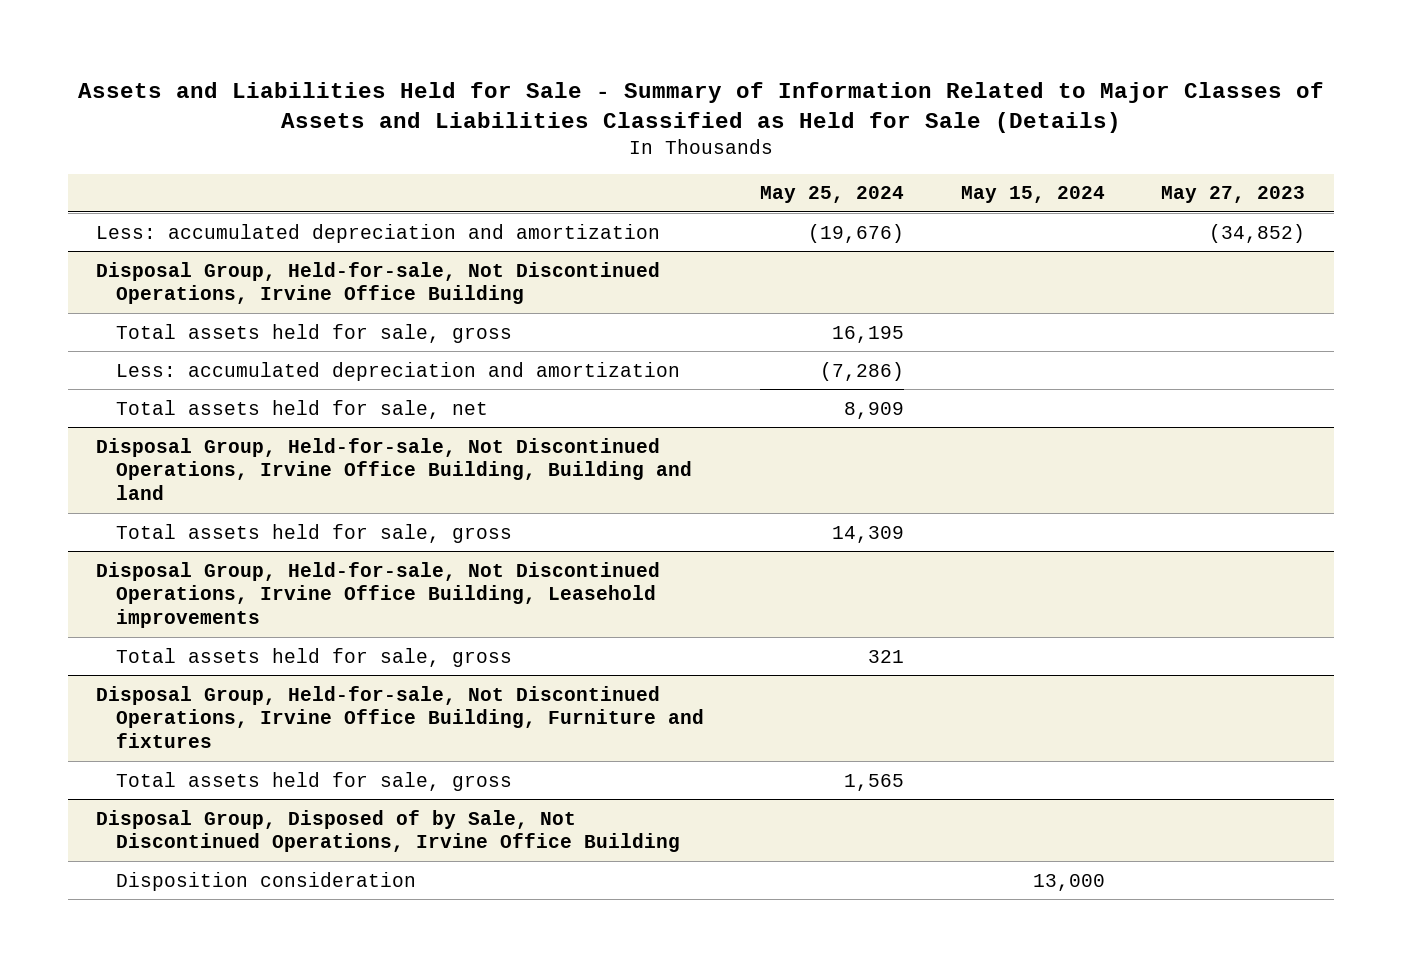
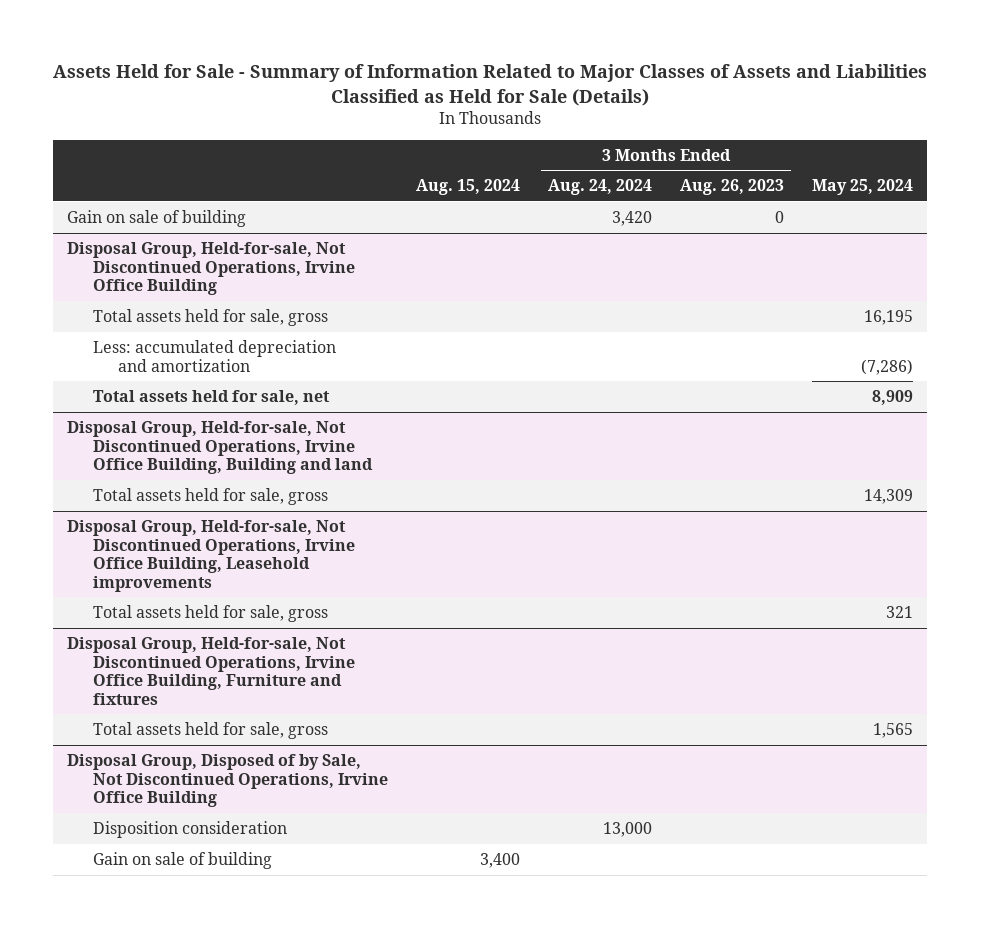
- Assets and Liabilities Held for Sale - Summary of Information Related to Major Classes of Assets and Liabilities Classified as Held for Sale (Details)
+ Assets Held for Sale - Summary of Information Related to Major Classes of Assets and Liabilities Classified as Held for Sale (Details)
- | May 25, 2024 | May 15, 2024 | May 27, 2023
+ | Aug. 15, 2024 | 3 Months Ended Aug. 24, 2024 | 3 Months Ended Aug. 26, 2023 | May 25, 2024
- Less: accumulated depreciation and amortization | (19,676) | | (34,852)
+ Gain on sale of building | | 3,420 | 0 |
@ Disposal Group, Disposed of by Sale, Not Discontinued Operations, Irvine Office Building
+ Gain on sale of building | 3,400 | | |

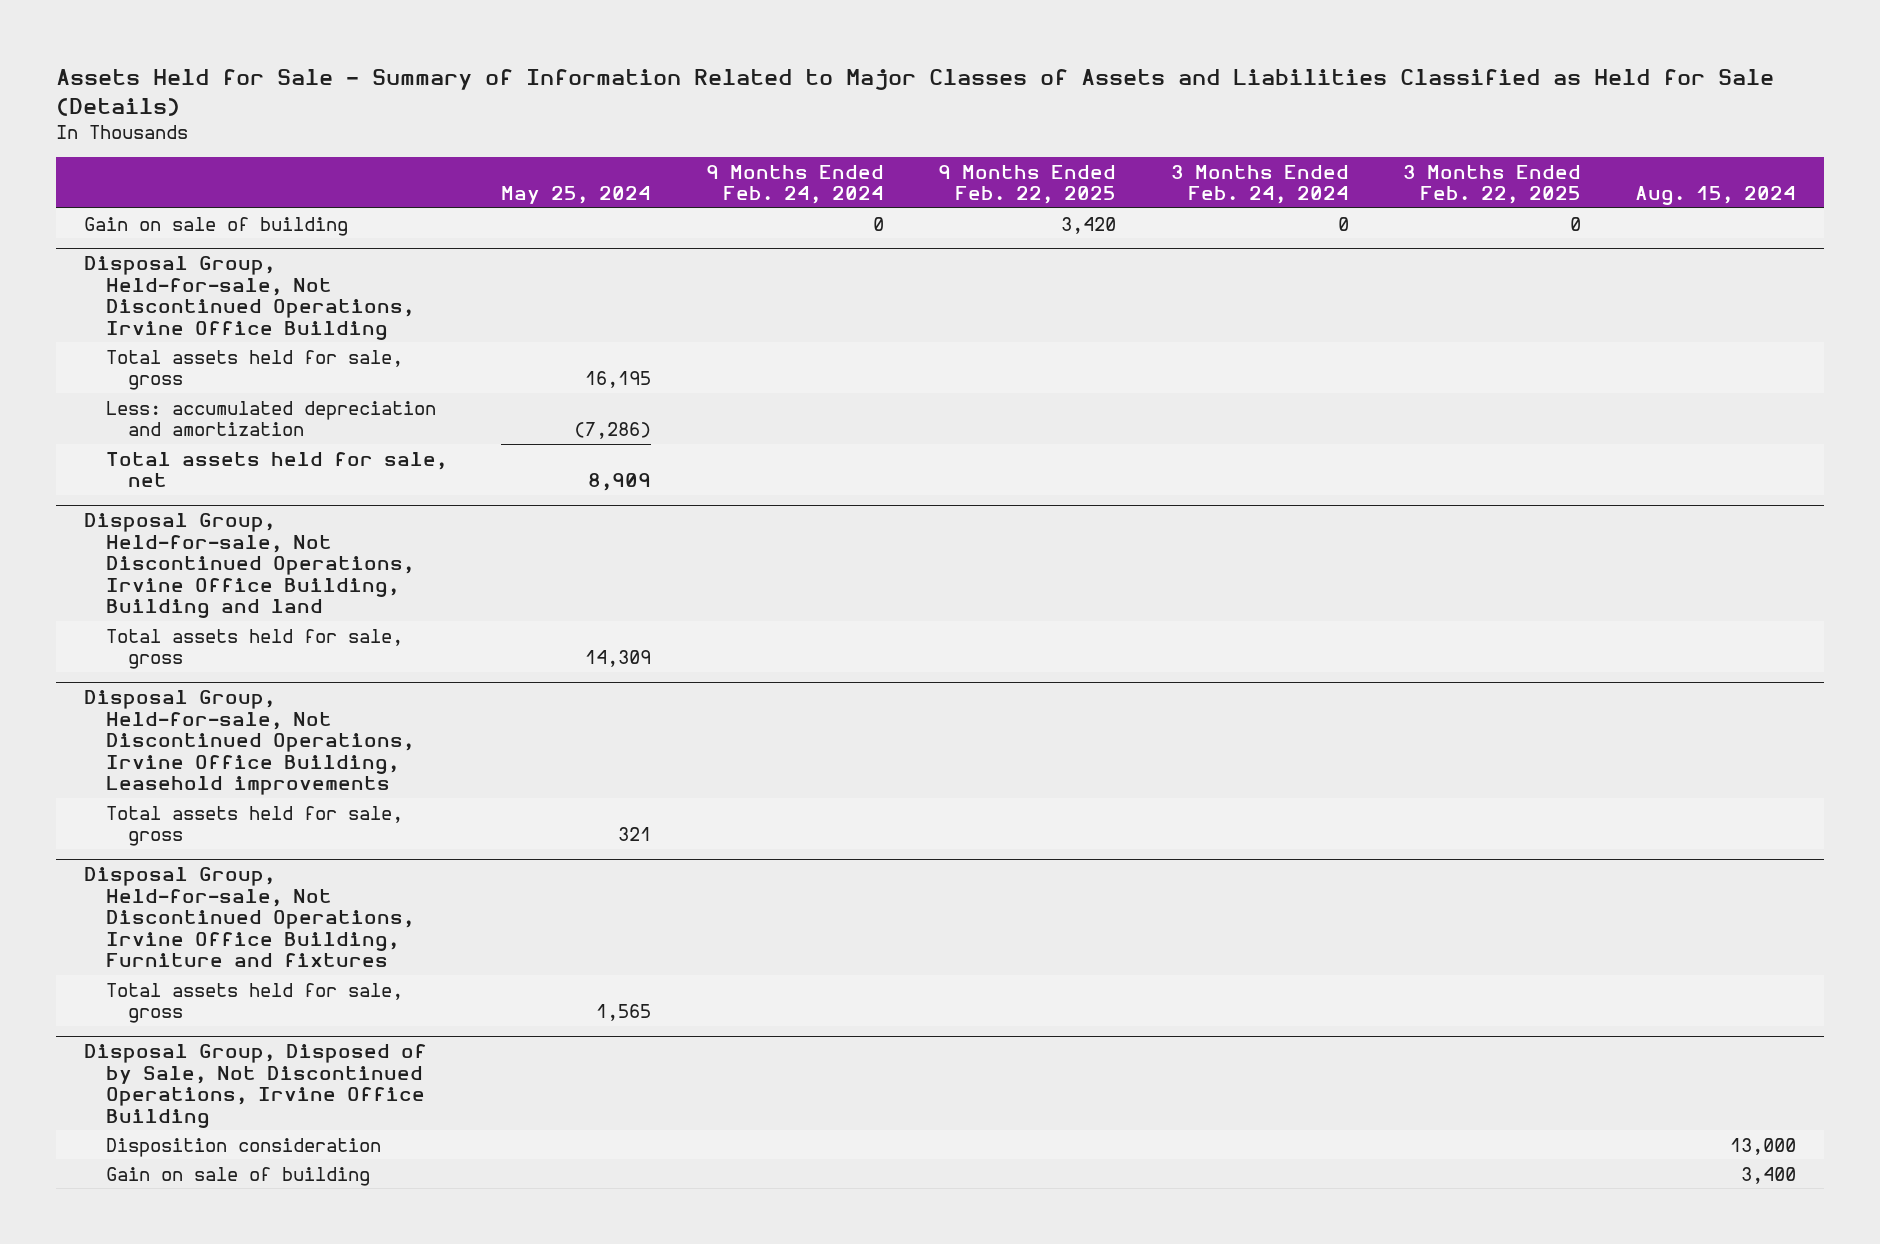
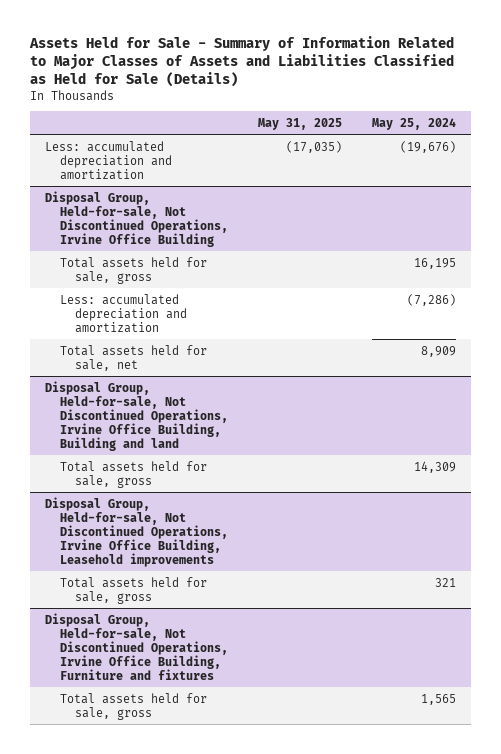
- | May 25, 2024 | 9 Months Ended Feb. 24, 2024 | 9 Months Ended Feb. 22, 2025 | 3 Months Ended Feb. 24, 2024 | 3 Months Ended Feb. 22, 2025 | Aug. 15, 2024
+ | May 31, 2025 | May 25, 2024
- Gain on sale of building | | 0 | 3,420 | 0 | 0 |
+ Less: accumulated depreciation and amortization | (17,035) | (19,676)
- Disposal Group, Disposed of by Sale, Not Discontinued Operations, Irvine Office Building
- Disposition consideration | | | | | | 13,000
- Gain on sale of building | | | | | | 3,400

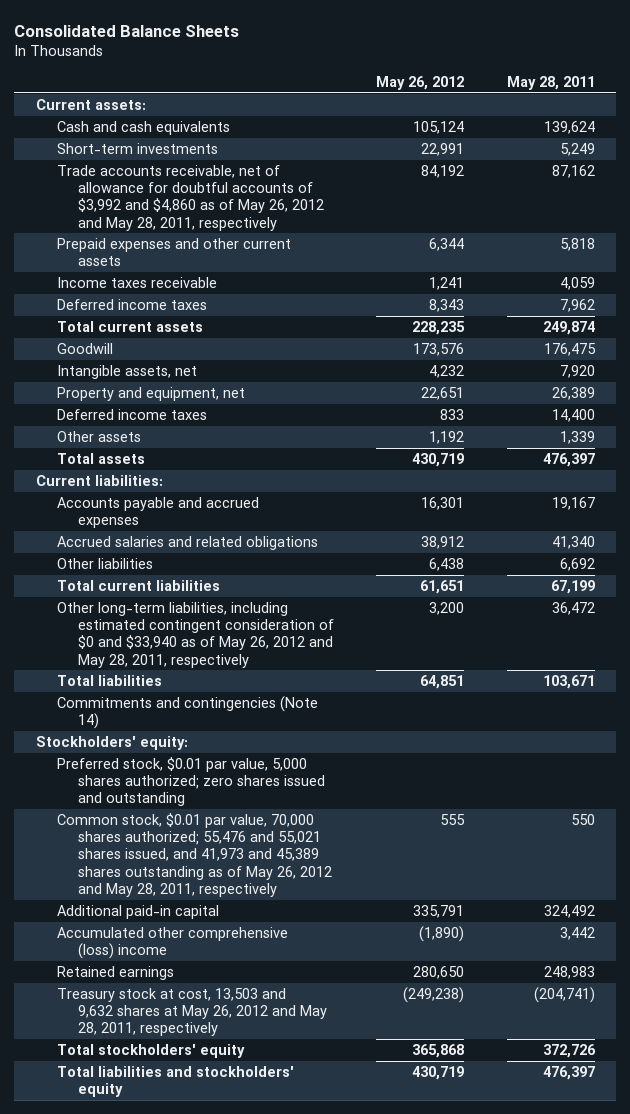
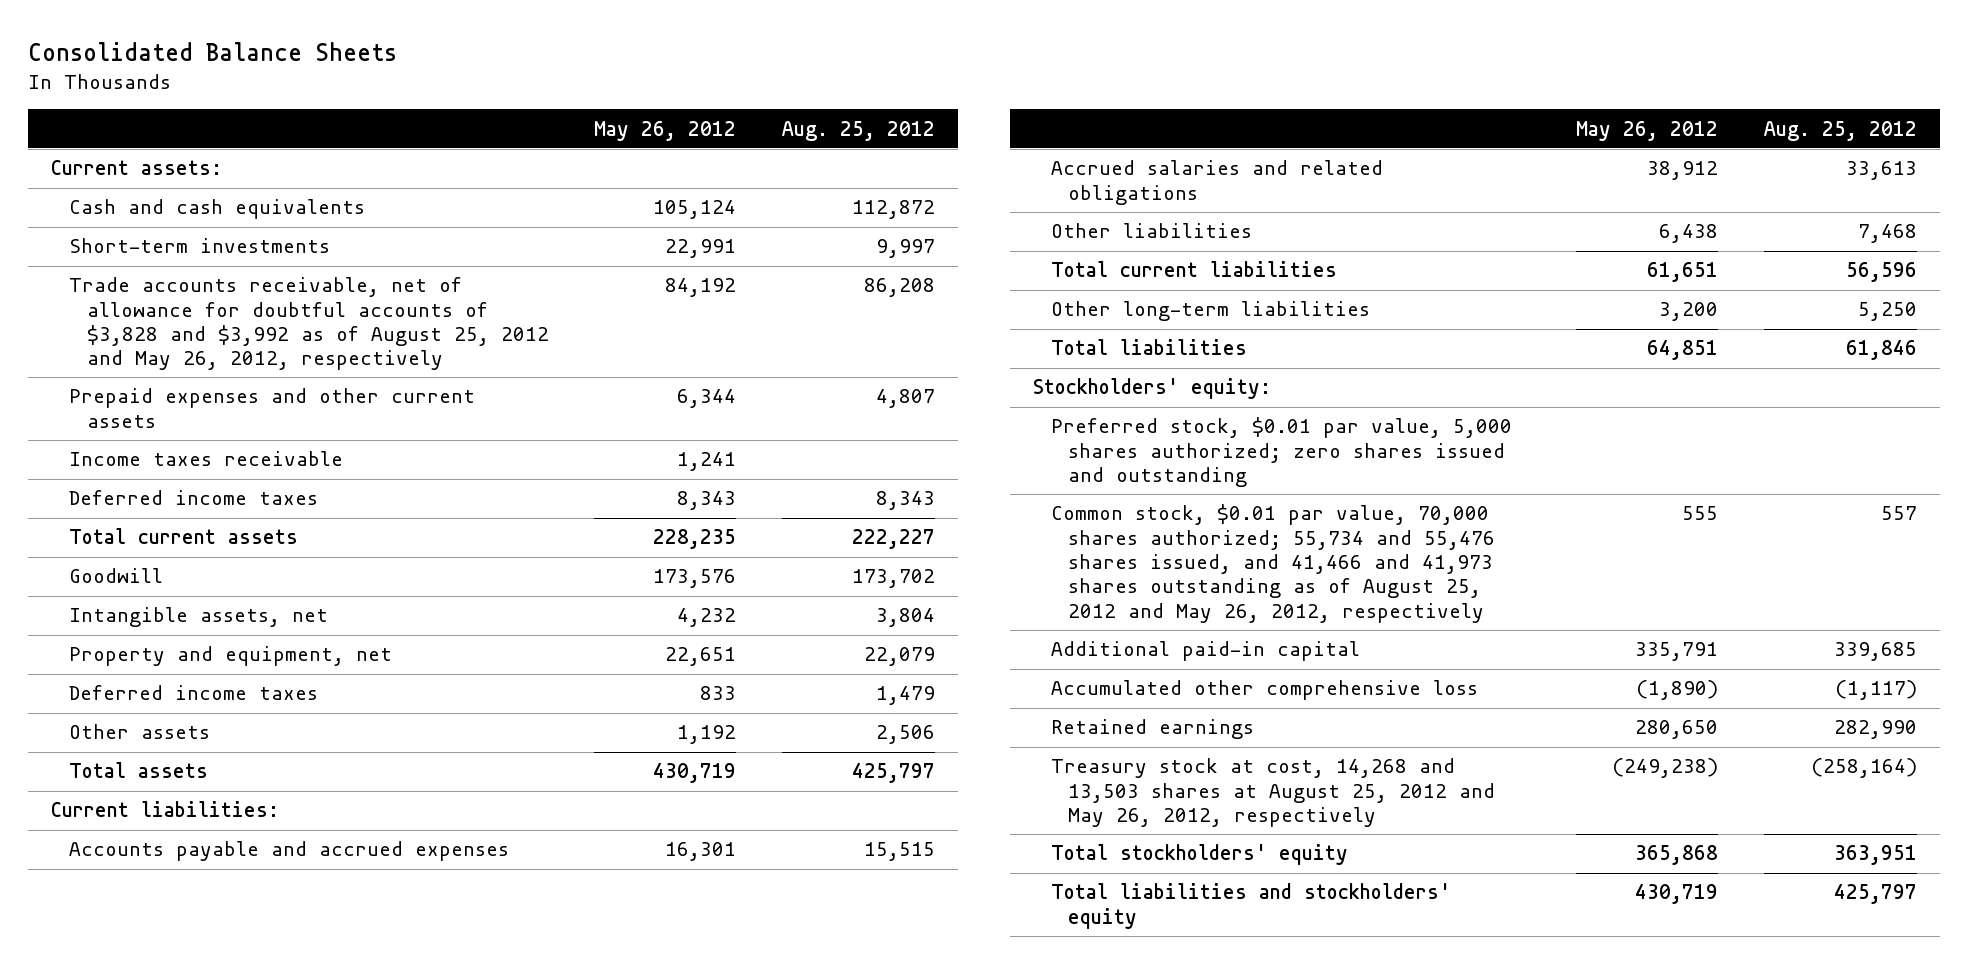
- | May 26, 2012 | May 28, 2011
+ | May 26, 2012 | Aug. 25, 2012
- Trade accounts receivable, net of allowance for doubtful accounts of $3,992 and $4,860 as of May 26, 2012 and May 28, 2011, respectively | 84,192 | 87,162
+ Trade accounts receivable, net of allowance for doubtful accounts of $3,828 and $3,992 as of August 25, 2012 and May 26, 2012, respectively | 84,192 | 86,208
- Other long-term liabilities, including estimated contingent consideration of $0 and $33,940 as of May 26, 2012 and May 28, 2011, respectively | 3,200 | 36,472
+ Other long-term liabilities | 3,200 | 5,250
- Commitments and contingencies (Note 14)
- Common stock, $0.01 par value, 70,000 shares authorized; 55,476 and 55,021 shares issued, and 41,973 and 45,389 shares outstanding as of May 26, 2012 and May 28, 2011, respectively | 555 | 550
+ Common stock, $0.01 par value, 70,000 shares authorized; 55,734 and 55,476 shares issued, and 41,466 and 41,973 shares outstanding as of August 25, 2012 and May 26, 2012, respectively | 555 | 557
- Accumulated other comprehensive (loss) income | (1,890) | 3,442
+ Accumulated other comprehensive loss | (1,890) | (1,117)
- Treasury stock at cost, 13,503 and 9,632 shares at May 26, 2012 and May 28, 2011, respectively | (249,238) | (204,741)
+ Treasury stock at cost, 14,268 and 13,503 shares at August 25, 2012 and May 26, 2012, respectively | (249,238) | (258,164)

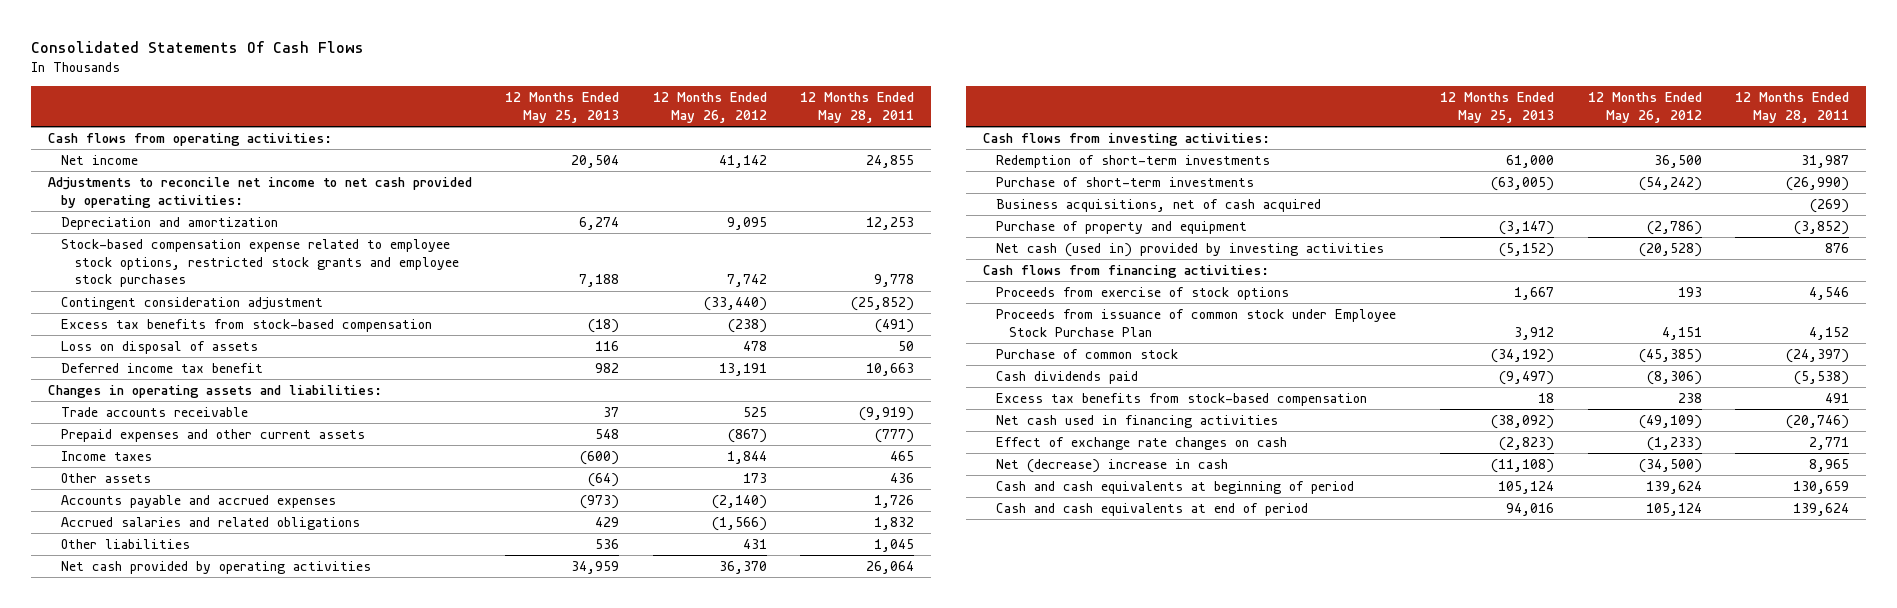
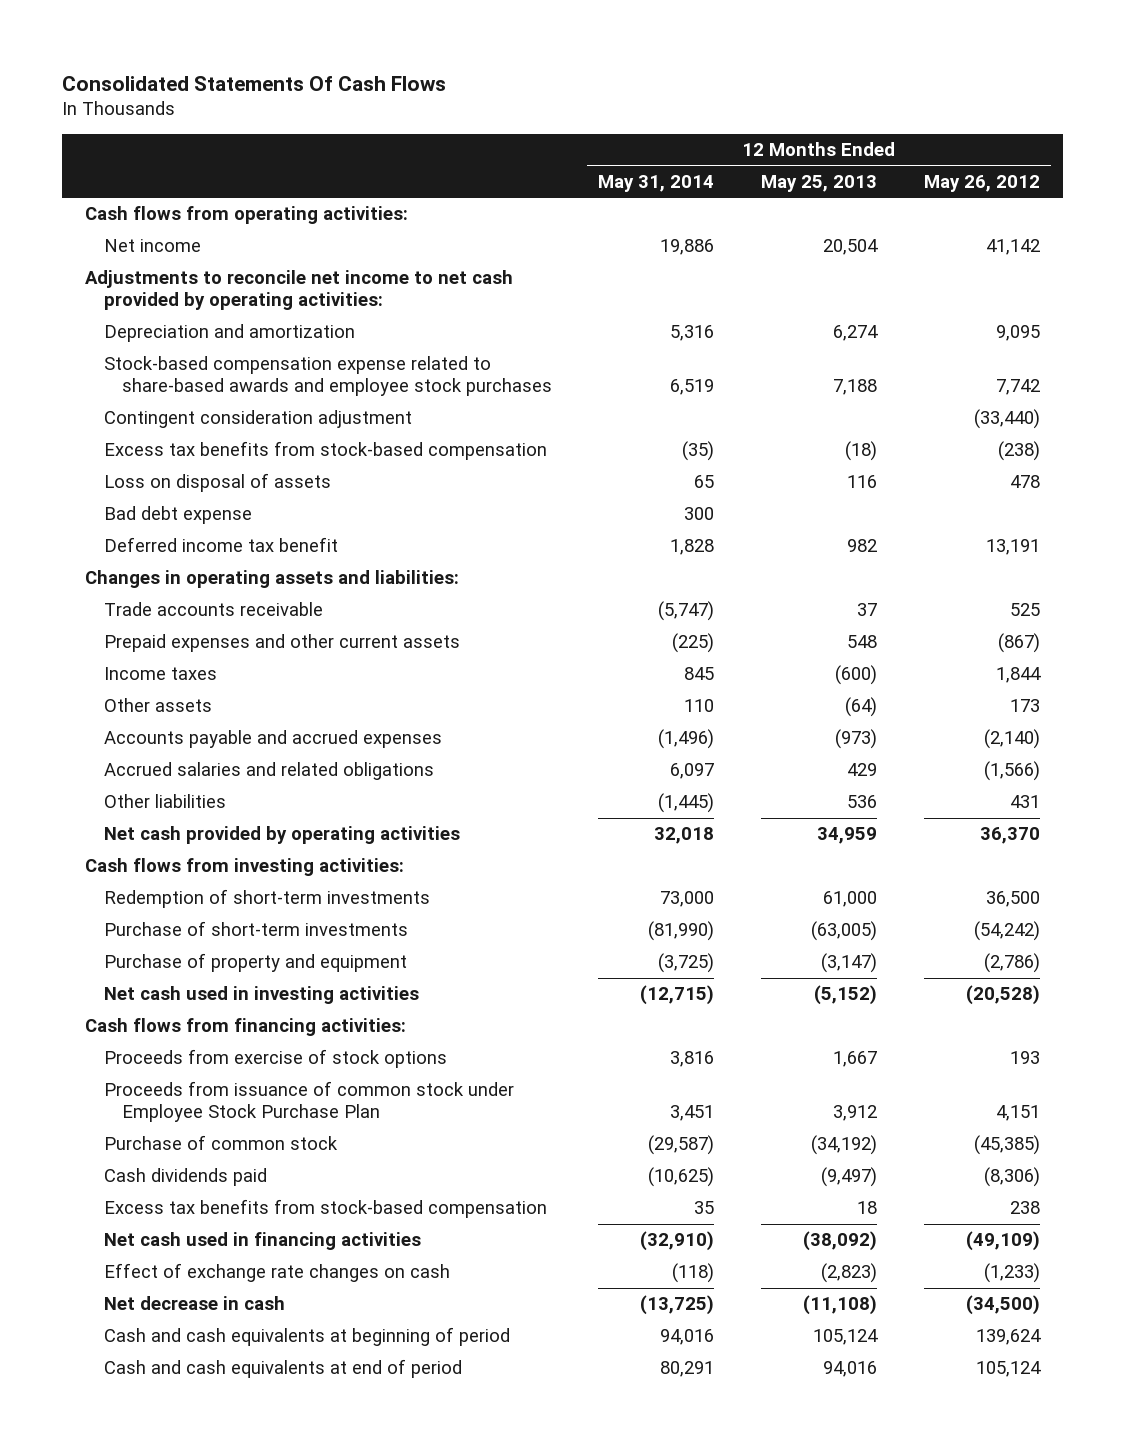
- | 12 Months Ended May 25, 2013 | 12 Months Ended May 26, 2012 | 12 Months Ended May 28, 2011
+ | 12 Months Ended May 31, 2014 | 12 Months Ended May 25, 2013 | 12 Months Ended May 26, 2012
- Stock-based compensation expense related to employee stock options, restricted stock grants and employee stock purchases | 7,188 | 7,742 | 9,778
+ Stock-based compensation expense related to share-based awards and employee stock purchases | 6,519 | 7,188 | 7,742
+ Bad debt expense | 300 | |
- Business acquisitions, net of cash acquired | | | (269)
- Net cash (used in) provided by investing activities | (5,152) | (20,528) | 876
+ Net cash used in investing activities | (12,715) | (5,152) | (20,528)
- Net (decrease) increase in cash | (11,108) | (34,500) | 8,965
+ Net decrease in cash | (13,725) | (11,108) | (34,500)

